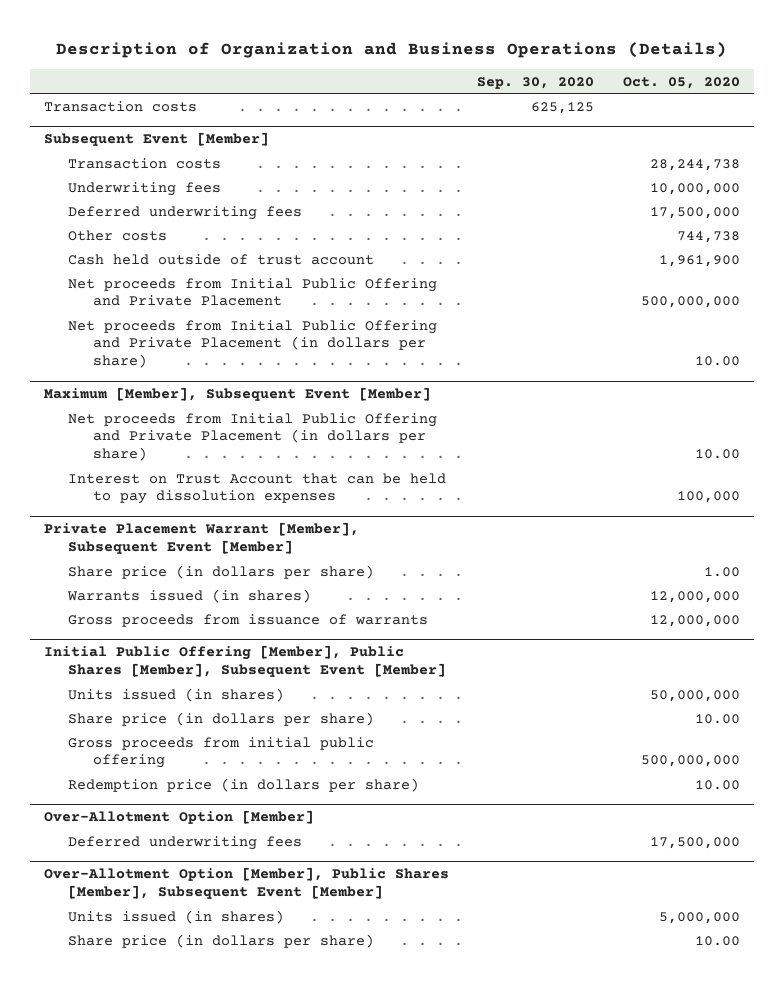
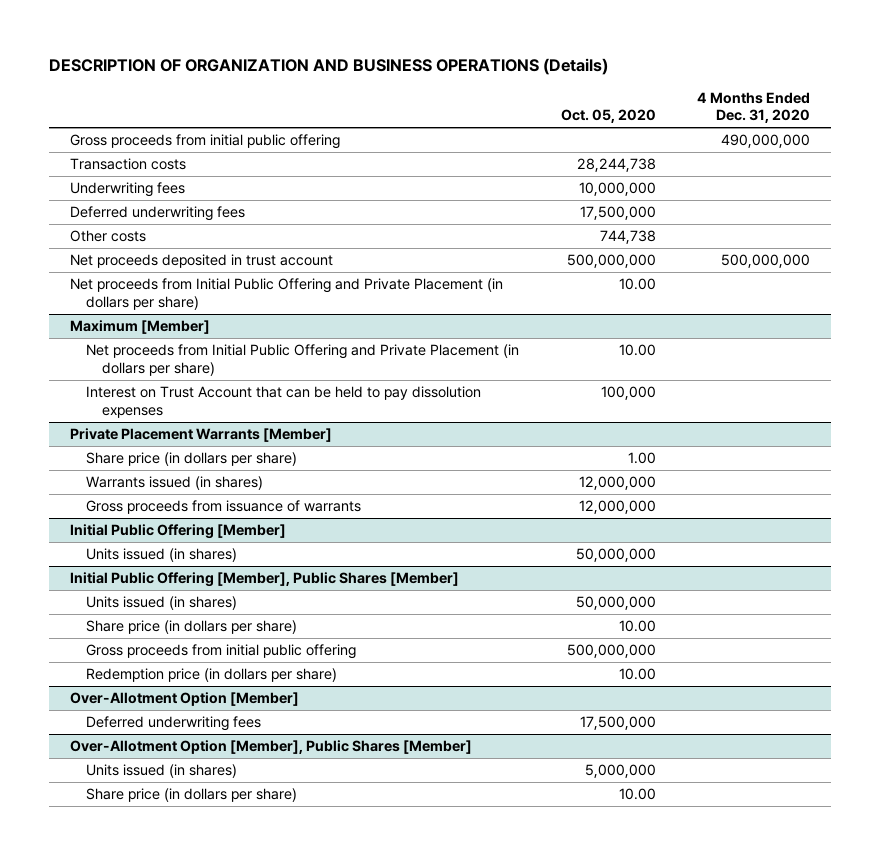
- Description of Organization and Business Operations (Details)
+ DESCRIPTION OF ORGANIZATION AND BUSINESS OPERATIONS (Details)
- | Sep. 30, 2020 | Oct. 05, 2020
+ | Oct. 05, 2020 | 4 Months Ended Dec. 31, 2020
- Transaction costs | 625,125 |
- Subsequent Event [Member]
+ Gross proceeds from initial public offering | | 490,000,000
- Cash held outside of trust account | | 1,961,900
- Net proceeds from Initial Public Offering and Private Placement | | 500,000,000
+ Net proceeds deposited in trust account | 500,000,000 | 500,000,000
- Maximum [Member], Subsequent Event [Member]
+ Maximum [Member]
- Private Placement Warrant [Member], Subsequent Event [Member]
+ Private Placement Warrants [Member]
- Initial Public Offering [Member], Public Shares [Member], Subsequent Event [Member]
+ Initial Public Offering [Member]
+ Initial Public Offering [Member], Public Shares [Member]
+ Units issued (in shares) | 50,000,000 |
- Over-Allotment Option [Member], Public Shares [Member], Subsequent Event [Member]
+ Over-Allotment Option [Member], Public Shares [Member]

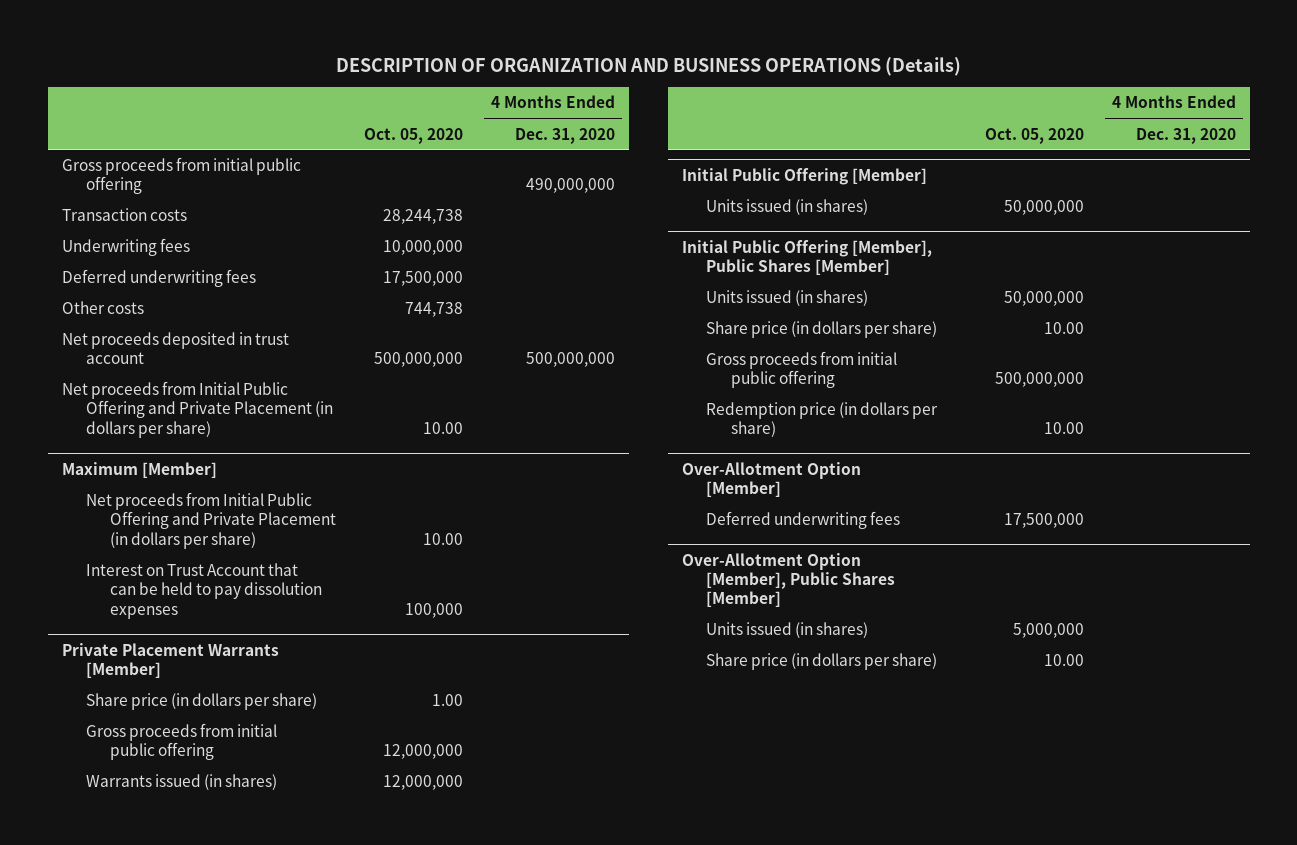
@ Private Placement Warrants [Member]
+ Gross proceeds from initial public offering | 12,000,000 |
- Gross proceeds from issuance of warrants | 12,000,000 |

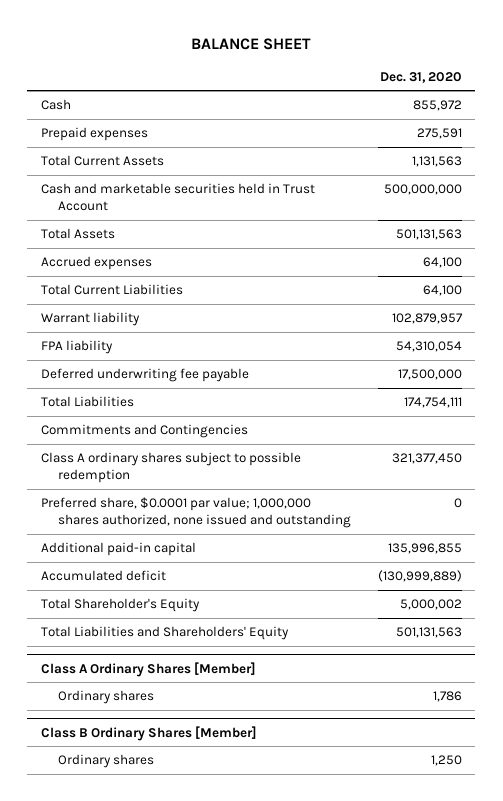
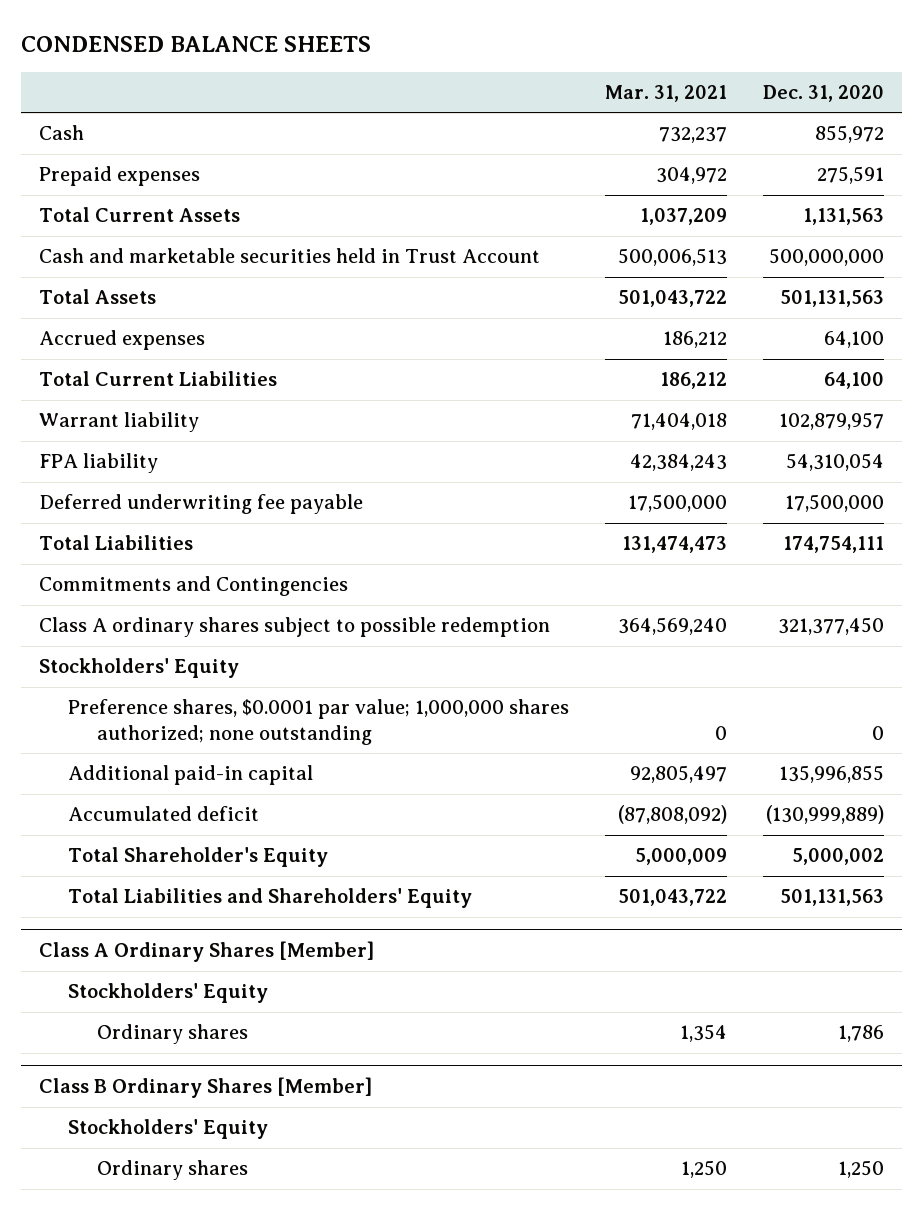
- BALANCE SHEET
+ CONDENSED BALANCE SHEETS
- | Dec. 31, 2020
+ | Mar. 31, 2021 | Dec. 31, 2020
- Preferred share, $0.0001 par value; 1,000,000 shares authorized, none issued and outstanding | 0
+ Stockholders' Equity
+ Preference shares, $0.0001 par value; 1,000,000 shares authorized; none outstanding | 0 | 0
@ Class A Ordinary Shares [Member]
+ Stockholders' Equity
@ Class B Ordinary Shares [Member]
+ Stockholders' Equity

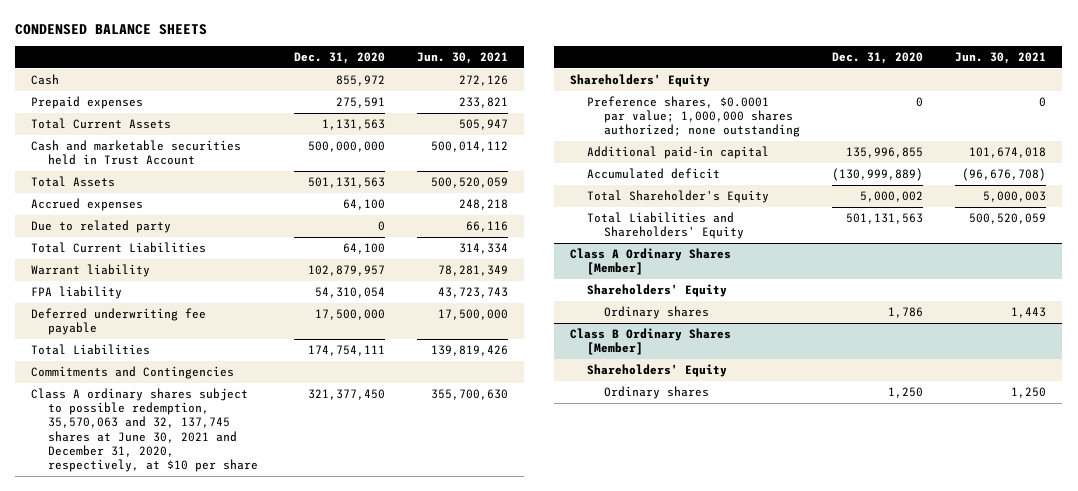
- | Mar. 31, 2021 | Dec. 31, 2020
+ | Dec. 31, 2020 | Jun. 30, 2021
+ Due to related party | 0 | 66,116
- Class A ordinary shares subject to possible redemption | 364,569,240 | 321,377,450
- Stockholders' Equity
+ Class A ordinary shares subject to possible redemption, 35,570,063 and 32, 137,745 shares at June 30, 2021 and December 31, 2020, respectively, at $10 per share | 321,377,450 | 355,700,630
+ Shareholders' Equity
@ Class A Ordinary Shares [Member]
- Stockholders' Equity
+ Shareholders' Equity
@ Class B Ordinary Shares [Member]
- Stockholders' Equity
+ Shareholders' Equity

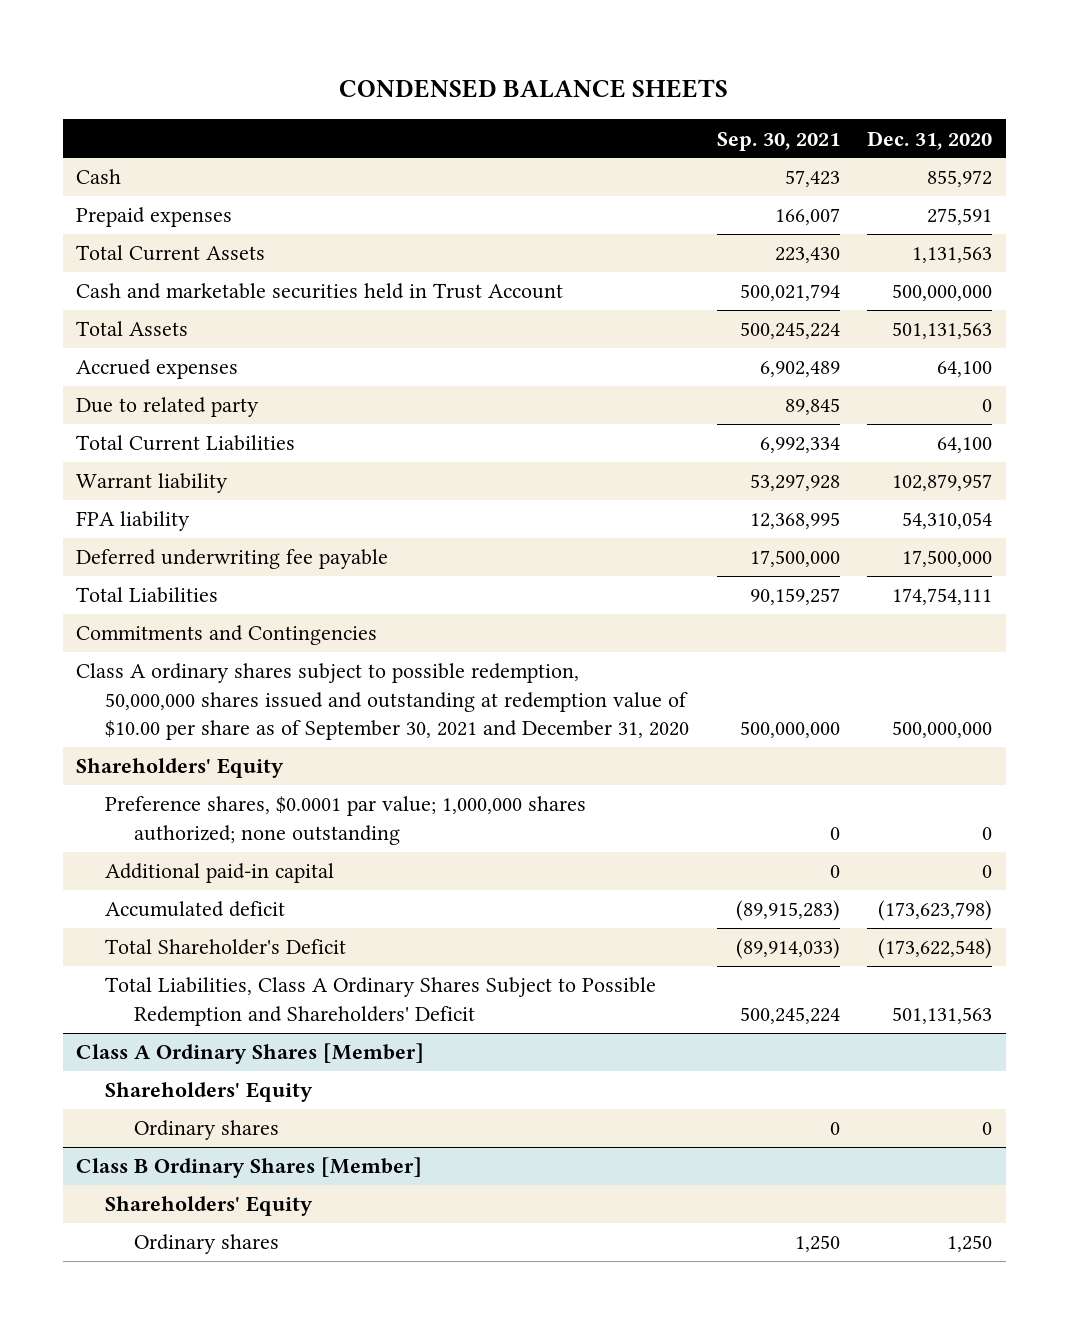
- | Dec. 31, 2020 | Jun. 30, 2021
+ | Sep. 30, 2021 | Dec. 31, 2020
- Class A ordinary shares subject to possible redemption, 35,570,063 and 32, 137,745 shares at June 30, 2021 and December 31, 2020, respectively, at $10 per share | 321,377,450 | 355,700,630
+ Class A ordinary shares subject to possible redemption, 50,000,000 shares issued and outstanding at redemption value of $10.00 per share as of September 30, 2021 and December 31, 2020 | 500,000,000 | 500,000,000
- Additional paid-in capital | 135,996,855 | 101,674,018
- Accumulated deficit | (130,999,889) | (96,676,708)
- Total Shareholder's Equity | 5,000,002 | 5,000,003
- Total Liabilities and Shareholders' Equity | 501,131,563 | 500,520,059
+ Additional paid-in capital | 0 | 0
+ Accumulated deficit | (89,915,283) | (173,623,798)
+ Total Shareholder's Deficit | (89,914,033) | (173,622,548)
+ Total Liabilities, Class A Ordinary Shares Subject to Possible Redemption and Shareholders' Deficit | 500,245,224 | 501,131,563
@ Class A Ordinary Shares [Member]
- Ordinary shares | 1,786 | 1,443
+ Ordinary shares | 0 | 0

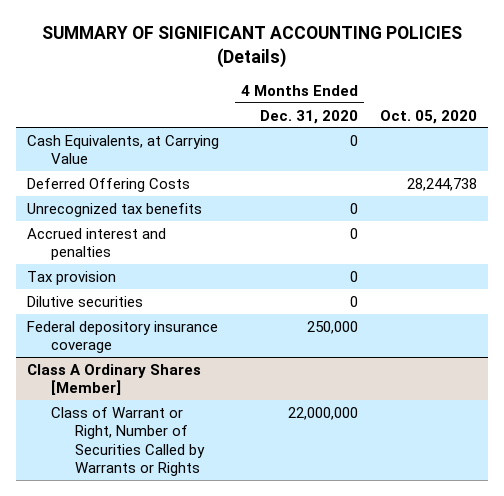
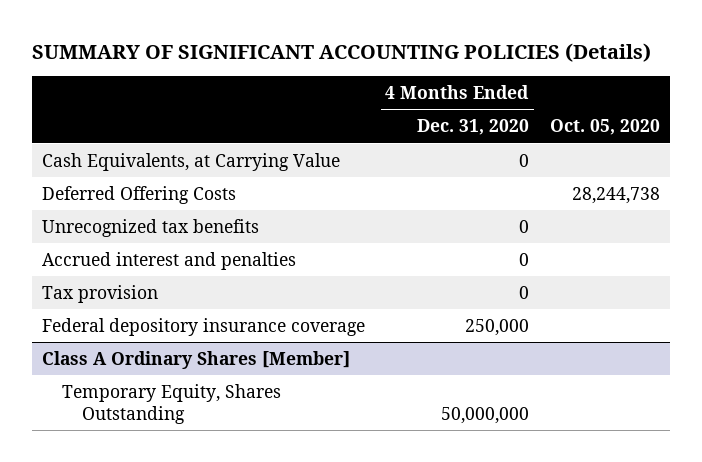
- Dilutive securities | 0 |
@ Class A Ordinary Shares [Member]
- Class of Warrant or Right, Number of Securities Called by Warrants or Rights | 22,000,000 |
+ Temporary Equity, Shares Outstanding | 50,000,000 |

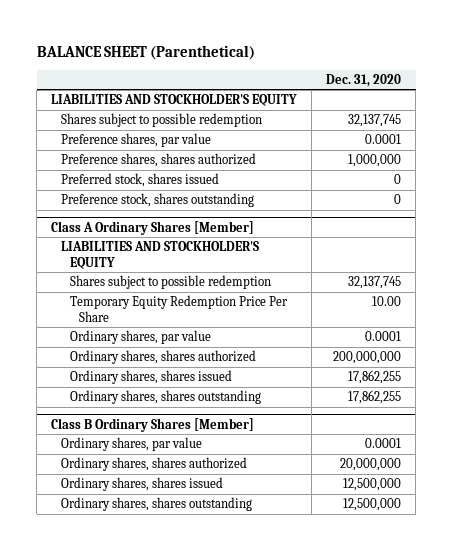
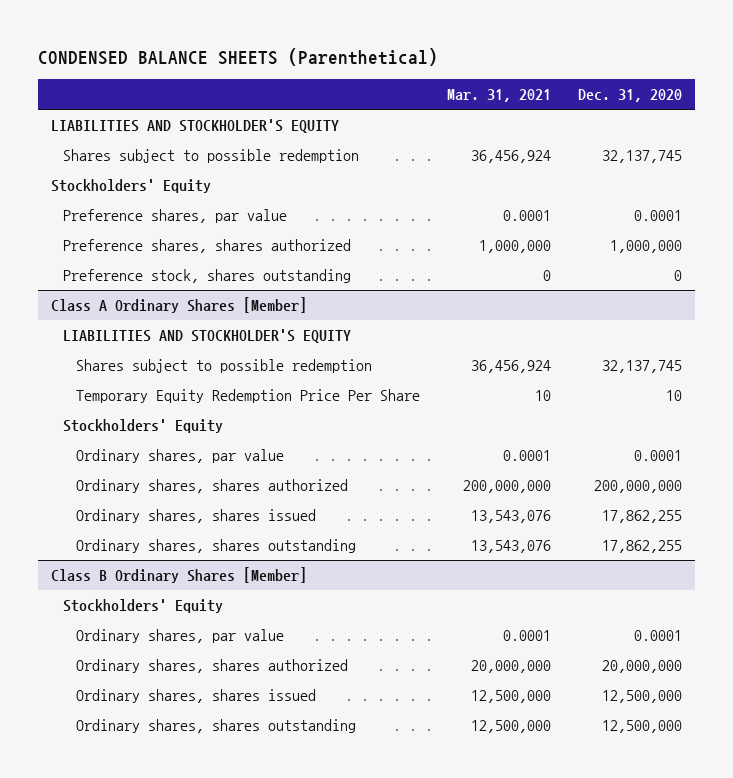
- BALANCE SHEET (Parenthetical)
+ CONDENSED BALANCE SHEETS (Parenthetical)
- | Dec. 31, 2020
+ | Mar. 31, 2021 | Dec. 31, 2020
+ Stockholders' Equity
- Preferred stock, shares issued | 0
@ Class A Ordinary Shares [Member]
- Temporary Equity Redemption Price Per Share | 10.00
+ Temporary Equity Redemption Price Per Share | 10 | 10
+ Stockholders' Equity
@ Class B Ordinary Shares [Member]
+ Stockholders' Equity

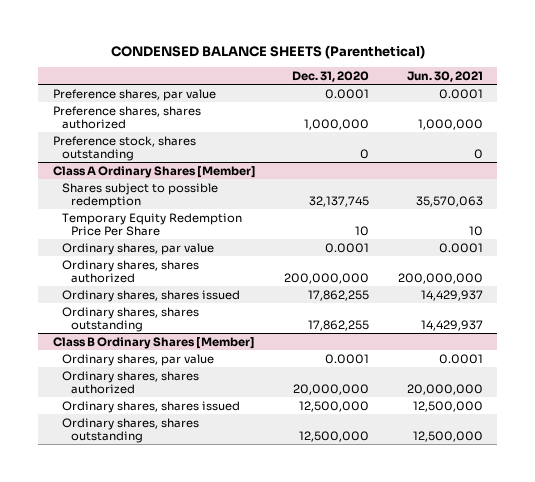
- | Mar. 31, 2021 | Dec. 31, 2020
+ | Dec. 31, 2020 | Jun. 30, 2021
- LIABILITIES AND STOCKHOLDER'S EQUITY
- Shares subject to possible redemption | 36,456,924 | 32,137,745
- Stockholders' Equity
@ Class A Ordinary Shares [Member]
- LIABILITIES AND STOCKHOLDER'S EQUITY
- Stockholders' Equity
@ Class B Ordinary Shares [Member]
- Stockholders' Equity

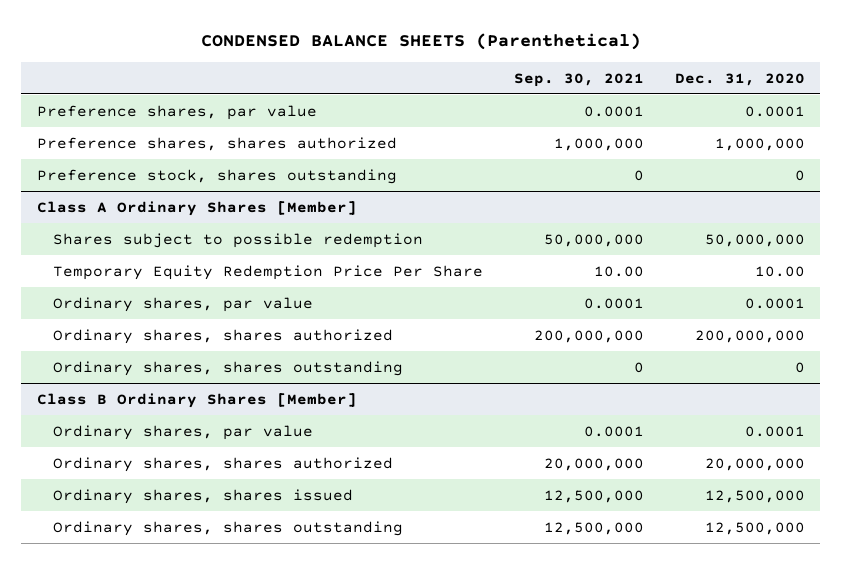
- | Dec. 31, 2020 | Jun. 30, 2021
+ | Sep. 30, 2021 | Dec. 31, 2020
@ Class A Ordinary Shares [Member]
- Shares subject to possible redemption | 32,137,745 | 35,570,063
- Temporary Equity Redemption Price Per Share | 10 | 10
+ Shares subject to possible redemption | 50,000,000 | 50,000,000
+ Temporary Equity Redemption Price Per Share | 10.00 | 10.00
- Ordinary shares, shares issued | 17,862,255 | 14,429,937
- Ordinary shares, shares outstanding | 17,862,255 | 14,429,937
+ Ordinary shares, shares outstanding | 0 | 0

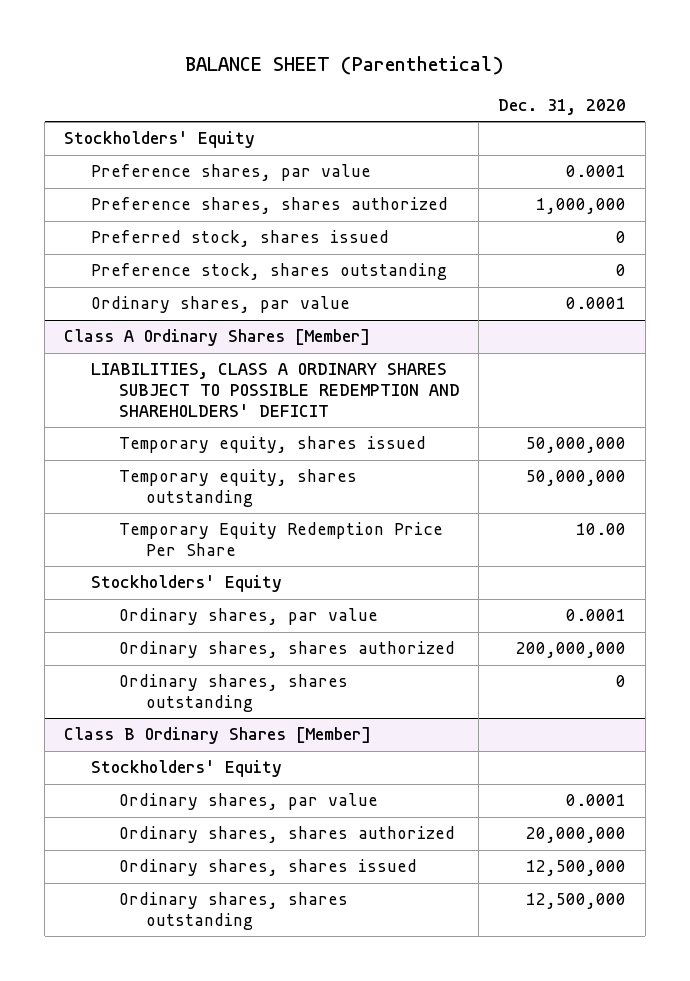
- CONDENSED BALANCE SHEETS (Parenthetical)
+ BALANCE SHEET (Parenthetical)
- | Sep. 30, 2021 | Dec. 31, 2020
+ | Dec. 31, 2020
+ Stockholders' Equity
+ Preferred stock, shares issued | 0
+ Ordinary shares, par value | 0.0001
@ Class A Ordinary Shares [Member]
- Shares subject to possible redemption | 50,000,000 | 50,000,000
+ LIABILITIES, CLASS A ORDINARY SHARES SUBJECT TO POSSIBLE REDEMPTION AND SHAREHOLDERS' DEFICIT
+ Temporary equity, shares issued | 50,000,000
+ Temporary equity, shares outstanding | 50,000,000
+ Stockholders' Equity
@ Class B Ordinary Shares [Member]
+ Stockholders' Equity

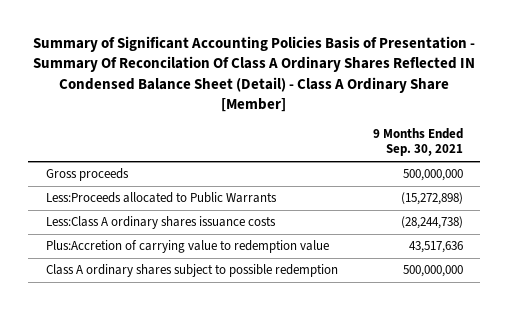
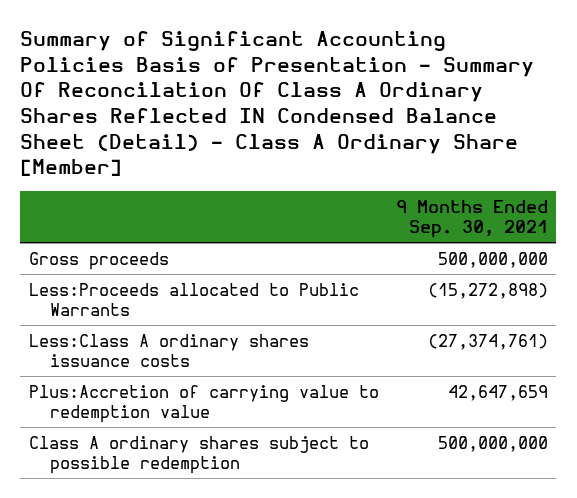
- Less:Class A ordinary shares issuance costs | (28,244,738)
- Plus:Accretion of carrying value to redemption value | 43,517,636
+ Less:Class A ordinary shares issuance costs | (27,374,761)
+ Plus:Accretion of carrying value to redemption value | 42,647,659

